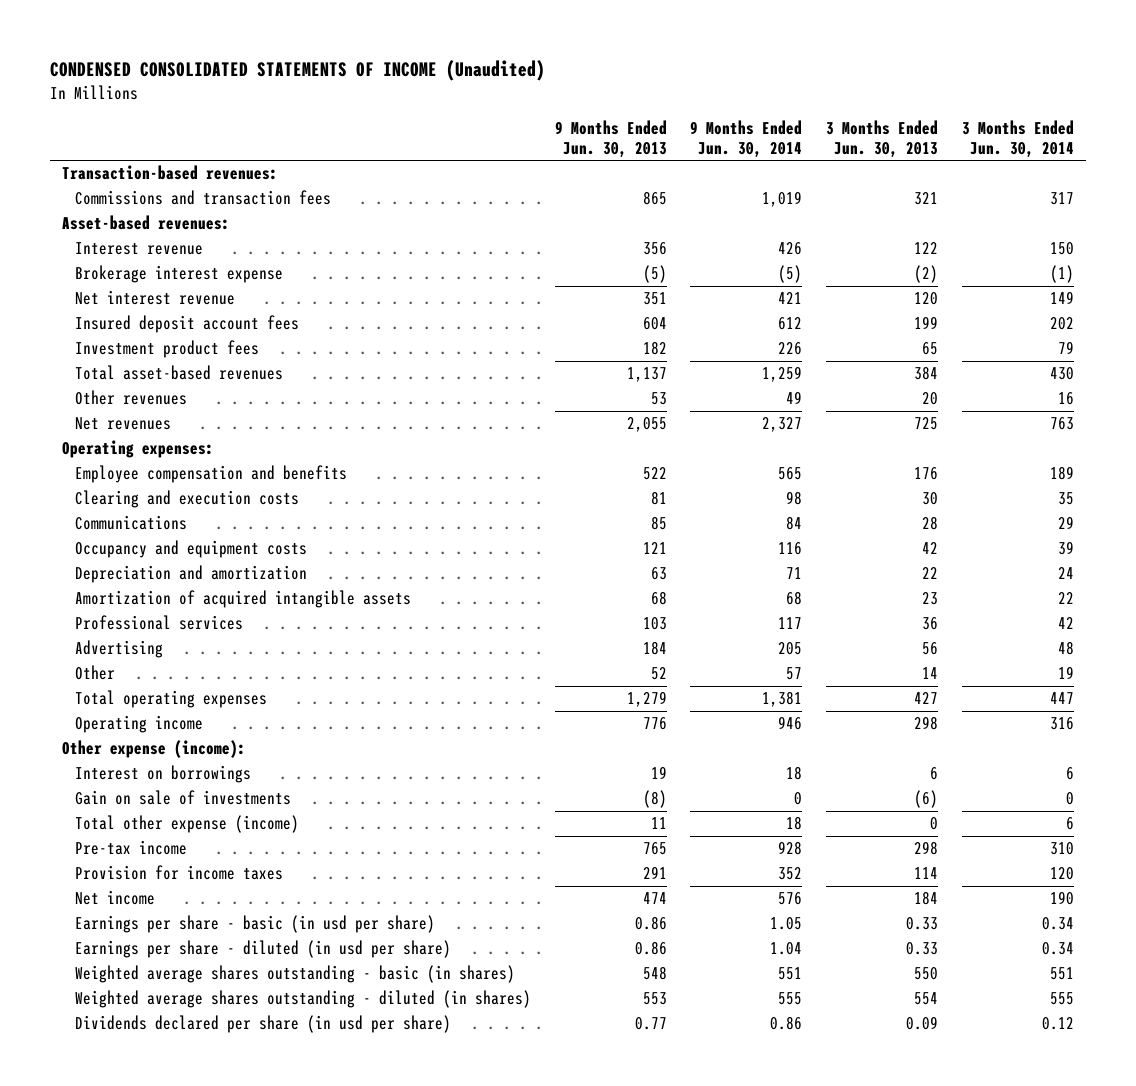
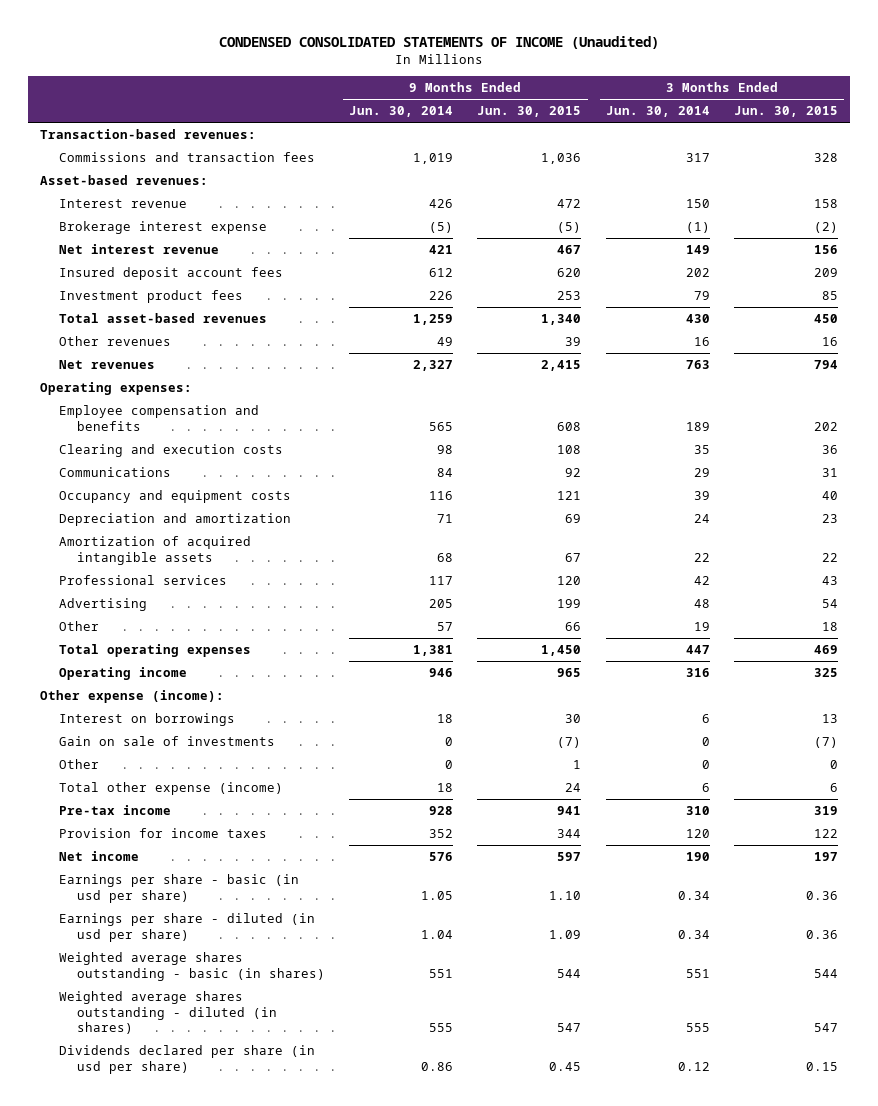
- | 9 Months Ended Jun. 30, 2013 | 9 Months Ended Jun. 30, 2014 | 3 Months Ended Jun. 30, 2013 | 3 Months Ended Jun. 30, 2014
+ | 9 Months Ended Jun. 30, 2014 | 9 Months Ended Jun. 30, 2015 | 3 Months Ended Jun. 30, 2014 | 3 Months Ended Jun. 30, 2015
+ Other | 0 | 1 | 0 | 0

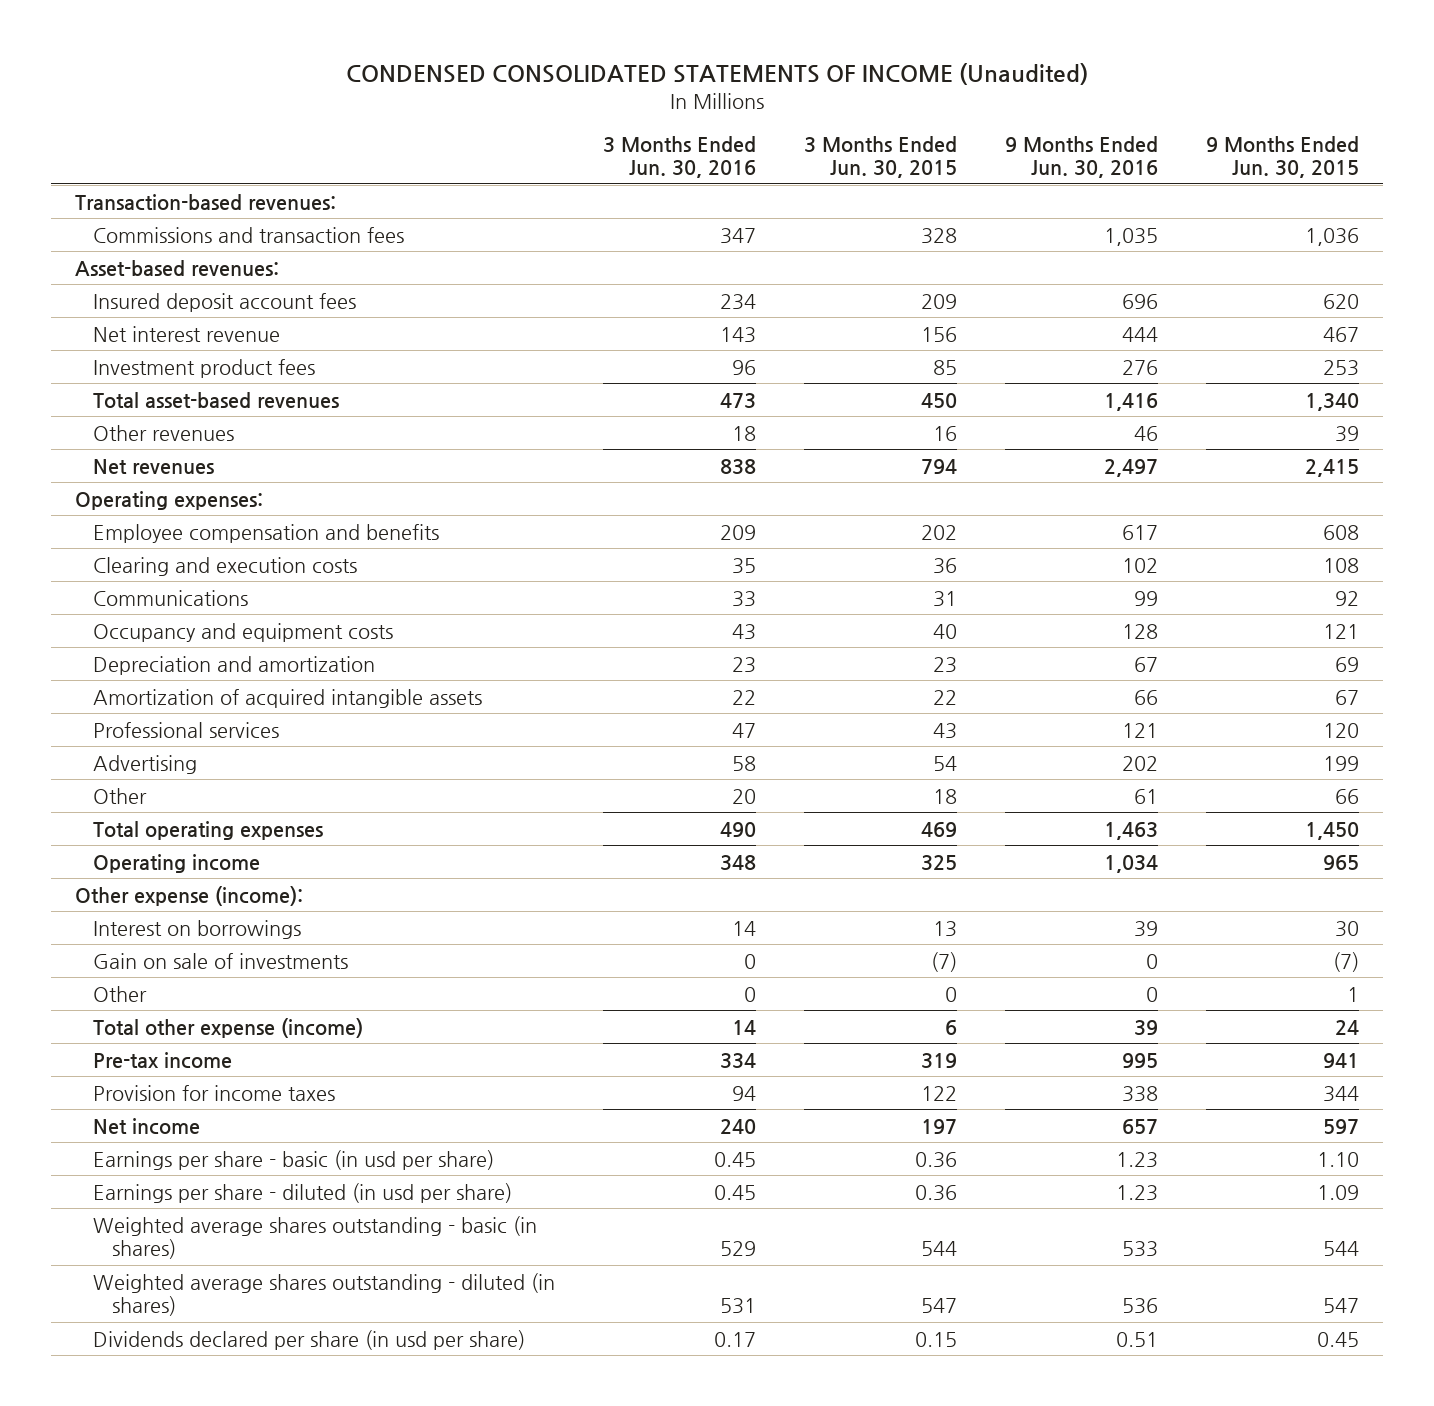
- | 9 Months Ended Jun. 30, 2014 | 9 Months Ended Jun. 30, 2015 | 3 Months Ended Jun. 30, 2014 | 3 Months Ended Jun. 30, 2015
+ | 3 Months Ended Jun. 30, 2016 | 3 Months Ended Jun. 30, 2015 | 9 Months Ended Jun. 30, 2016 | 9 Months Ended Jun. 30, 2015
- Interest revenue | 426 | 472 | 150 | 158
- Brokerage interest expense | (5) | (5) | (1) | (2)
moved down: Net interest revenue | 143 | 156 | 444 | 467

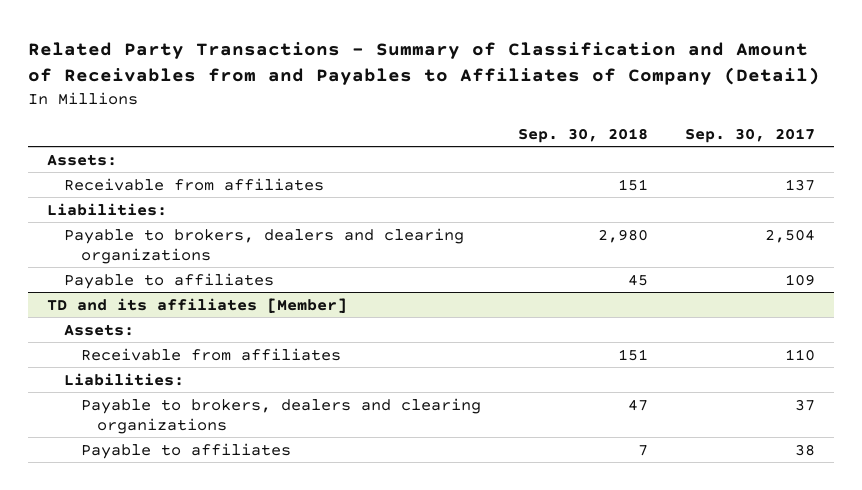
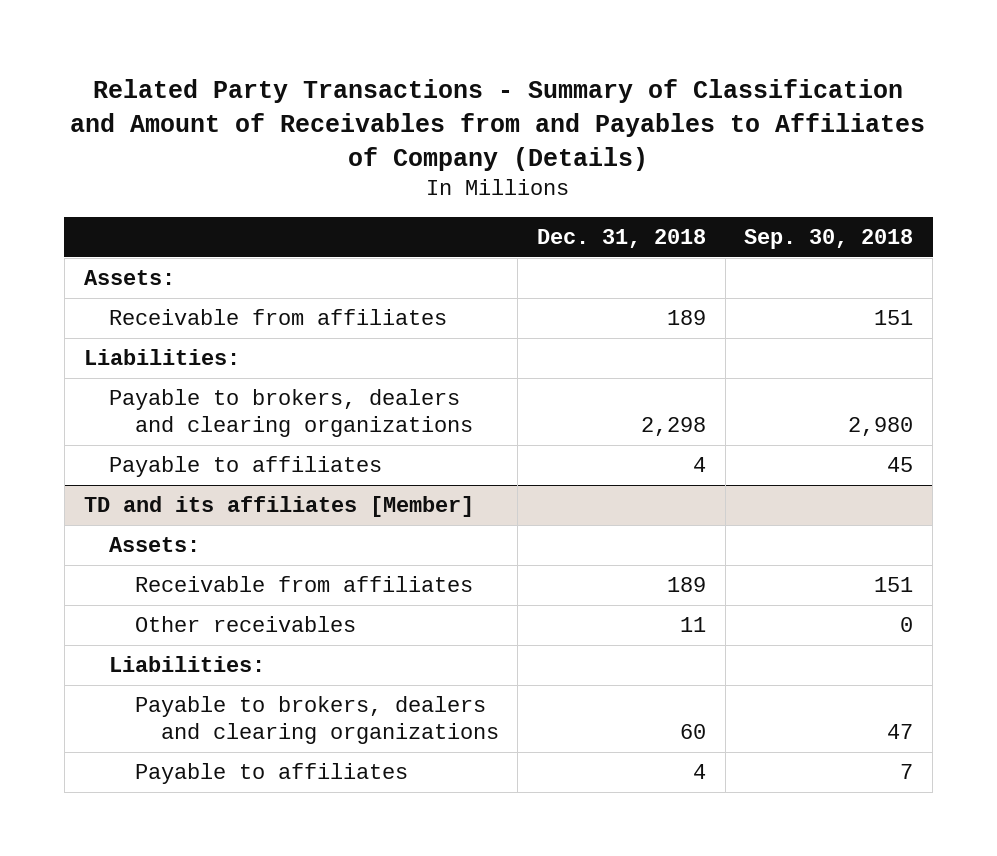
- Related Party Transactions - Summary of Classification and Amount of Receivables from and Payables to Affiliates of Company (Detail)
+ Related Party Transactions - Summary of Classification and Amount of Receivables from and Payables to Affiliates of Company (Details)
- | Sep. 30, 2018 | Sep. 30, 2017
+ | Dec. 31, 2018 | Sep. 30, 2018
@ TD and its affiliates [Member]
+ Other receivables | 11 | 0

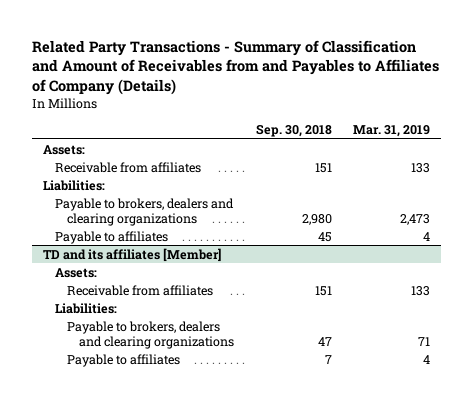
- | Dec. 31, 2018 | Sep. 30, 2018
+ | Sep. 30, 2018 | Mar. 31, 2019
@ TD and its affiliates [Member]
- Other receivables | 11 | 0

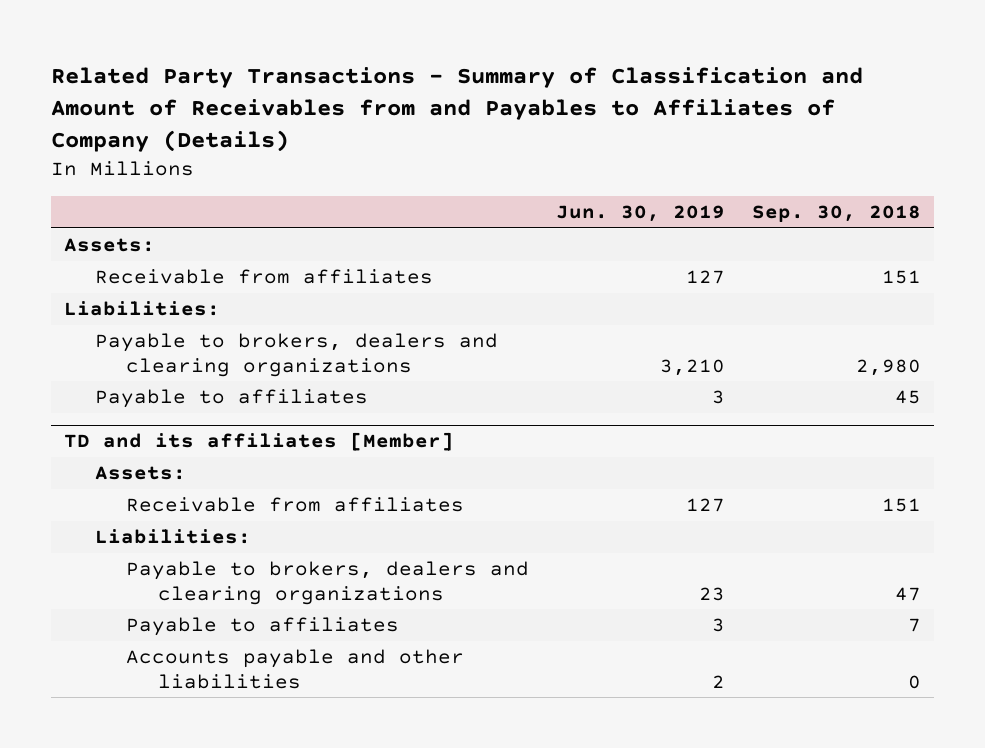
- | Sep. 30, 2018 | Mar. 31, 2019
+ | Jun. 30, 2019 | Sep. 30, 2018
@ TD and its affiliates [Member]
+ Accounts payable and other liabilities | 2 | 0

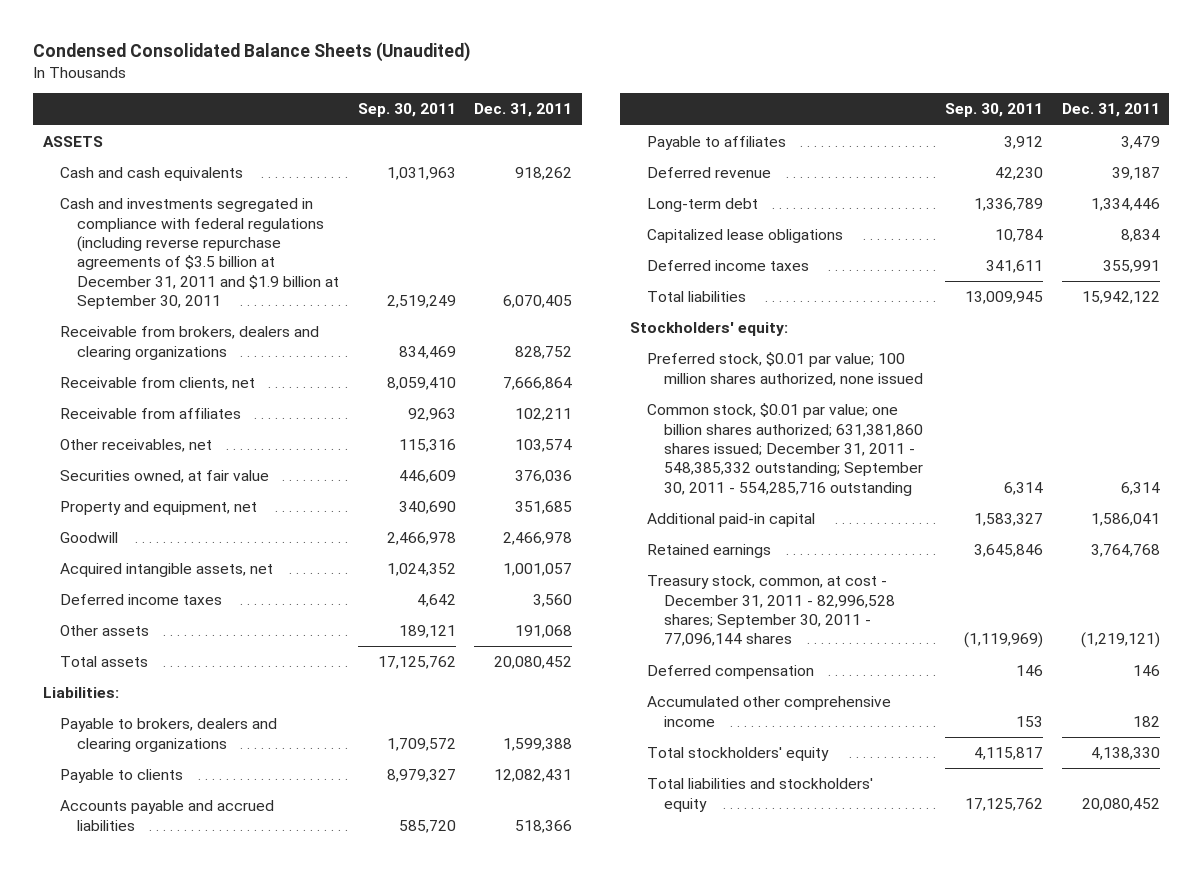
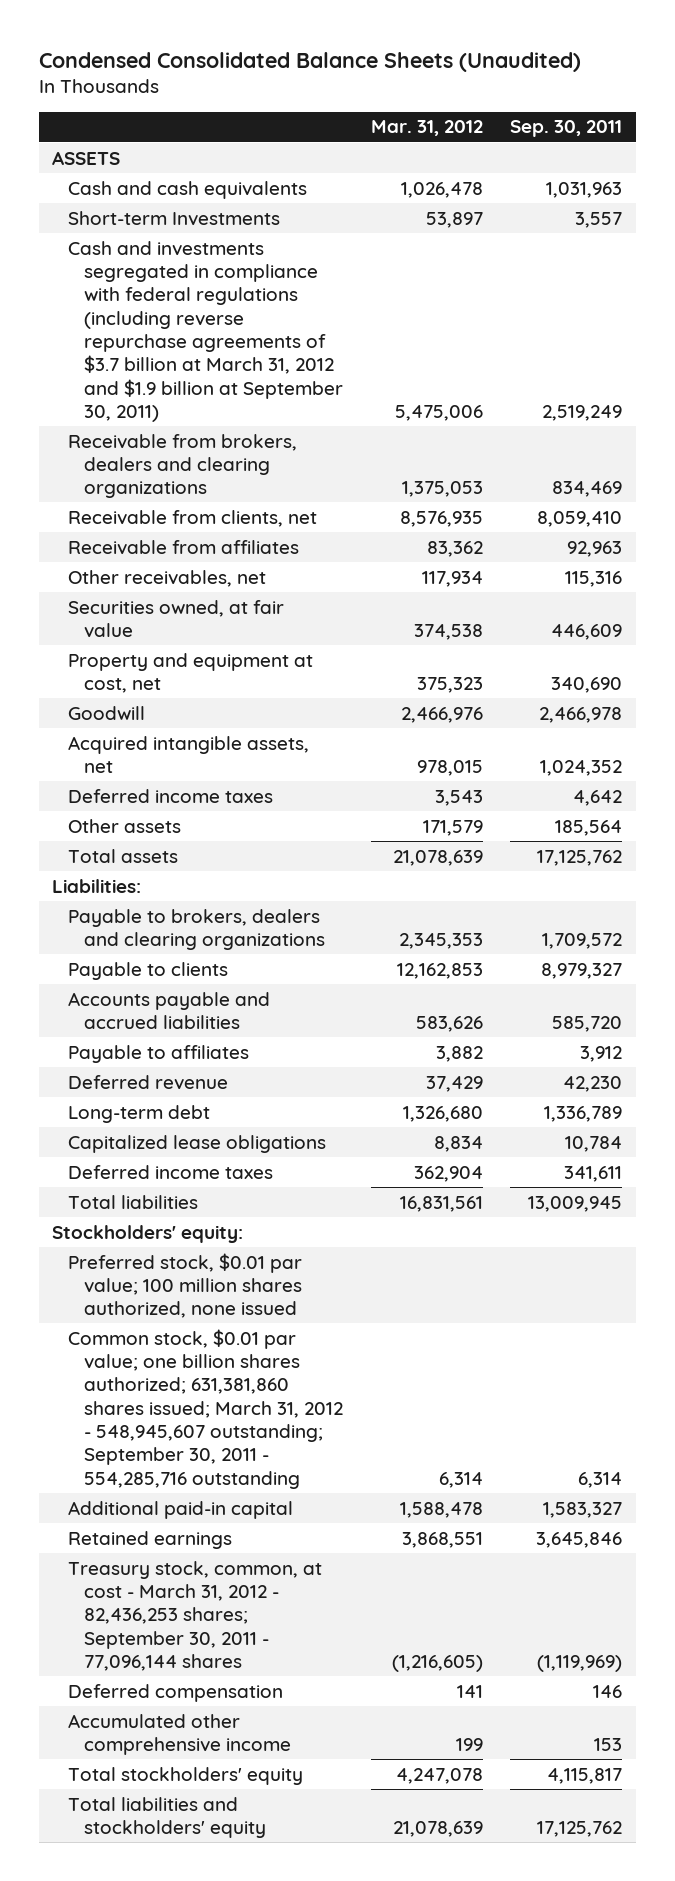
- | Sep. 30, 2011 | Dec. 31, 2011
+ | Mar. 31, 2012 | Sep. 30, 2011
- Cash and investments segregated in compliance with federal regulations (including reverse repurchase agreements of $3.5 billion at December 31, 2011 and $1.9 billion at September 30, 2011 | 2,519,249 | 6,070,405
+ Short-term Investments | 53,897 | 3,557
+ Cash and investments segregated in compliance with federal regulations (including reverse repurchase agreements of $3.7 billion at March 31, 2012 and $1.9 billion at September 30, 2011) | 5,475,006 | 2,519,249
- Property and equipment, net | 340,690 | 351,685
+ Property and equipment at cost, net | 375,323 | 340,690
- Other assets | 189,121 | 191,068
+ Other assets | 171,579 | 185,564
- Common stock, $0.01 par value; one billion shares authorized; 631,381,860 shares issued; December 31, 2011 - 548,385,332 outstanding; September 30, 2011 - 554,285,716 outstanding | 6,314 | 6,314
+ Common stock, $0.01 par value; one billion shares authorized; 631,381,860 shares issued; March 31, 2012 - 548,945,607 outstanding; September 30, 2011 - 554,285,716 outstanding | 6,314 | 6,314
- Treasury stock, common, at cost - December 31, 2011 - 82,996,528 shares; September 30, 2011 - 77,096,144 shares | (1,119,969) | (1,219,121)
+ Treasury stock, common, at cost - March 31, 2012 - 82,436,253 shares; September 30, 2011 - 77,096,144 shares | (1,216,605) | (1,119,969)

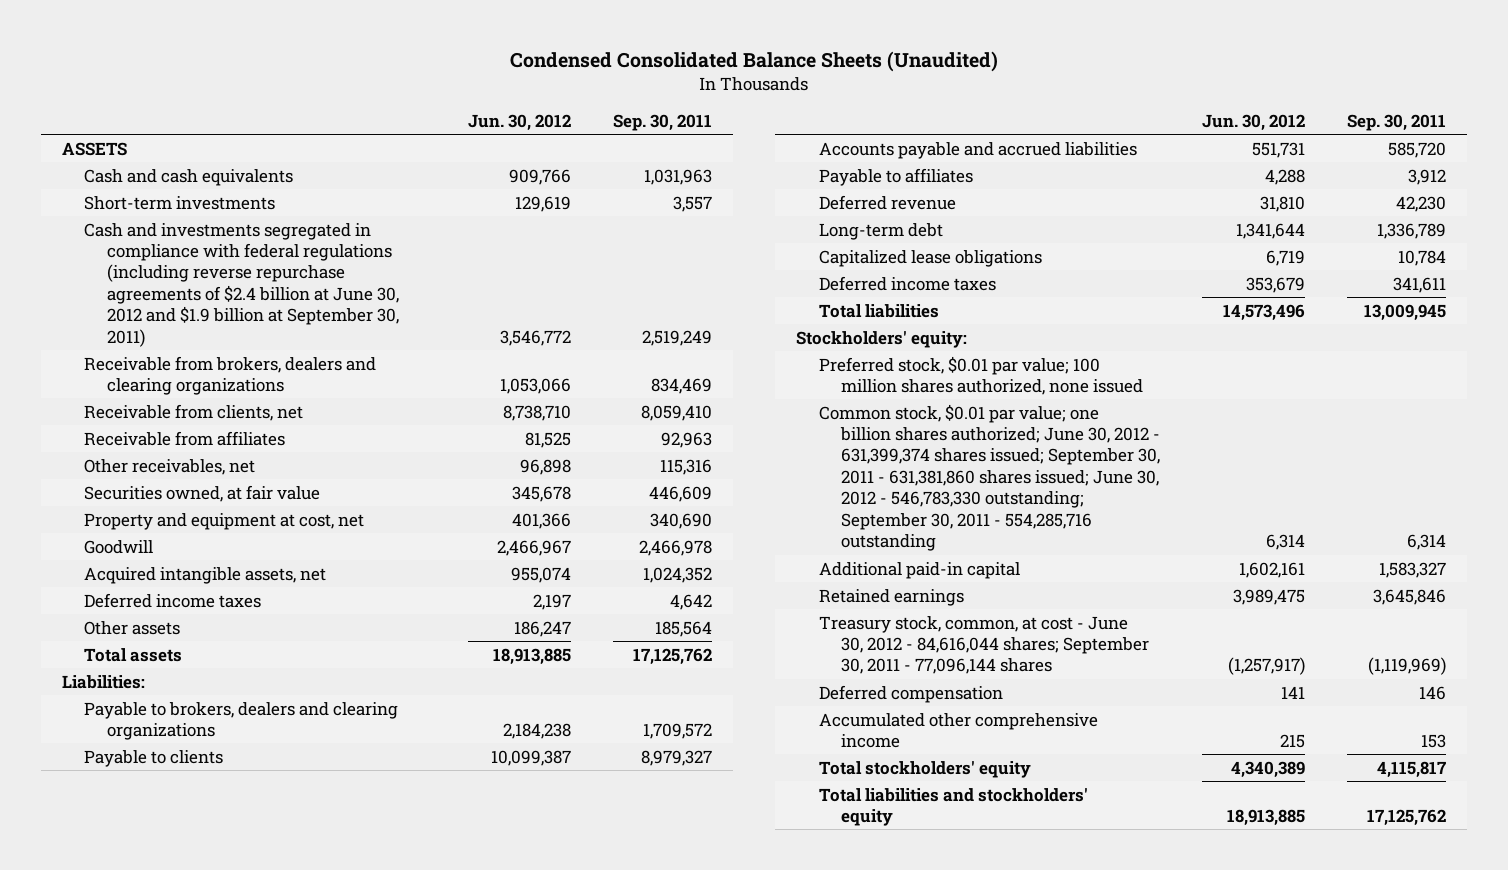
- | Mar. 31, 2012 | Sep. 30, 2011
+ | Jun. 30, 2012 | Sep. 30, 2011
- Short-term Investments | 53,897 | 3,557
- Cash and investments segregated in compliance with federal regulations (including reverse repurchase agreements of $3.7 billion at March 31, 2012 and $1.9 billion at September 30, 2011) | 5,475,006 | 2,519,249
+ Short-term investments | 129,619 | 3,557
+ Cash and investments segregated in compliance with federal regulations (including reverse repurchase agreements of $2.4 billion at June 30, 2012 and $1.9 billion at September 30, 2011) | 3,546,772 | 2,519,249
- Common stock, $0.01 par value; one billion shares authorized; 631,381,860 shares issued; March 31, 2012 - 548,945,607 outstanding; September 30, 2011 - 554,285,716 outstanding | 6,314 | 6,314
+ Common stock, $0.01 par value; one billion shares authorized; June 30, 2012 - 631,399,374 shares issued; September 30, 2011 - 631,381,860 shares issued; June 30, 2012 - 546,783,330 outstanding; September 30, 2011 - 554,285,716 outstanding | 6,314 | 6,314
- Treasury stock, common, at cost - March 31, 2012 - 82,436,253 shares; September 30, 2011 - 77,096,144 shares | (1,216,605) | (1,119,969)
+ Treasury stock, common, at cost - June 30, 2012 - 84,616,044 shares; September 30, 2011 - 77,096,144 shares | (1,257,917) | (1,119,969)

